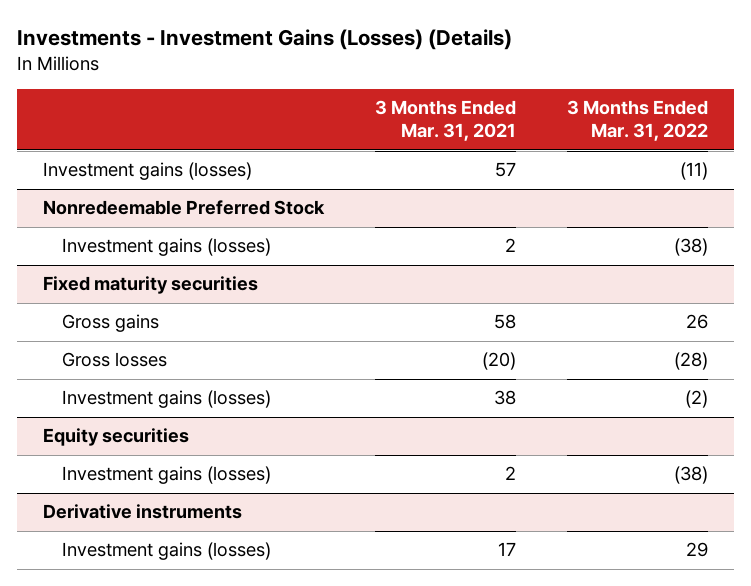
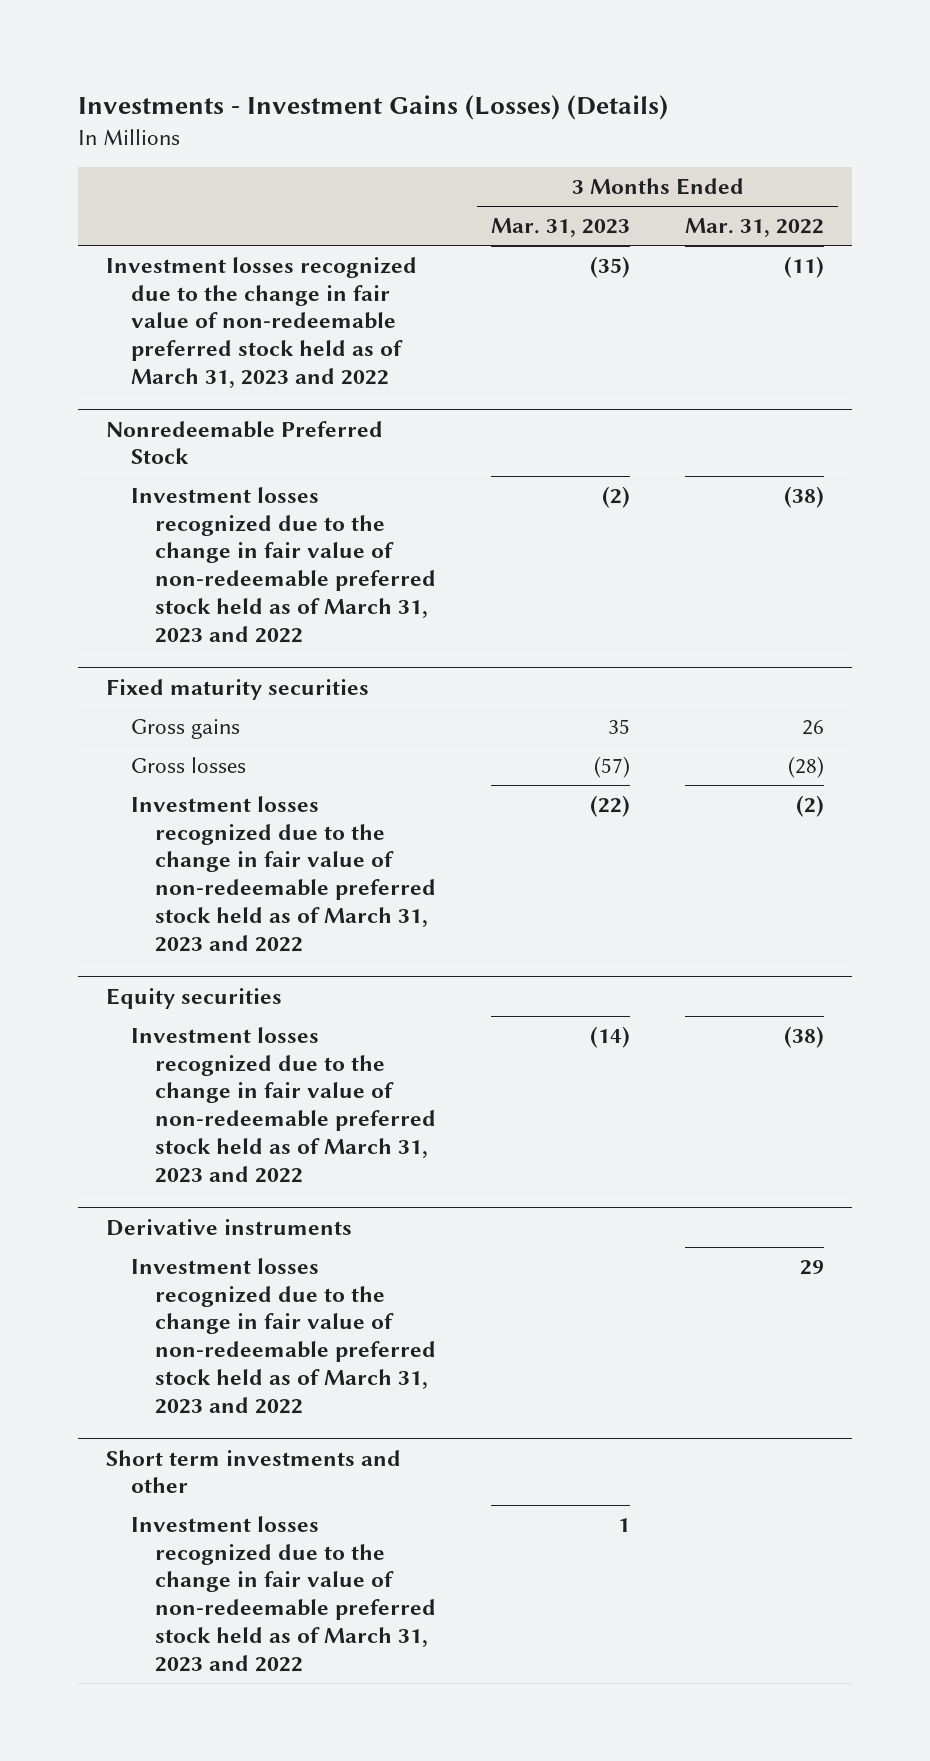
- | 3 Months Ended Mar. 31, 2021 | 3 Months Ended Mar. 31, 2022
+ | 3 Months Ended Mar. 31, 2023 | 3 Months Ended Mar. 31, 2022
- Investment gains (losses) | 57 | (11)
+ Investment losses recognized due to the change in fair value of non-redeemable preferred stock held as of March 31, 2023 and 2022 | (35) | (11)
@ Nonredeemable Preferred Stock
- Investment gains (losses) | 2 | (38)
+ Investment losses recognized due to the change in fair value of non-redeemable preferred stock held as of March 31, 2023 and 2022 | (2) | (38)
@ Fixed maturity securities
- Investment gains (losses) | 38 | (2)
+ Investment losses recognized due to the change in fair value of non-redeemable preferred stock held as of March 31, 2023 and 2022 | (22) | (2)
@ Equity securities
- Investment gains (losses) | 2 | (38)
+ Investment losses recognized due to the change in fair value of non-redeemable preferred stock held as of March 31, 2023 and 2022 | (14) | (38)
@ Derivative instruments
- Investment gains (losses) | 17 | 29
+ Investment losses recognized due to the change in fair value of non-redeemable preferred stock held as of March 31, 2023 and 2022 | | 29
+ Short term investments and other
+ Investment losses recognized due to the change in fair value of non-redeemable preferred stock held as of March 31, 2023 and 2022 | 1 |

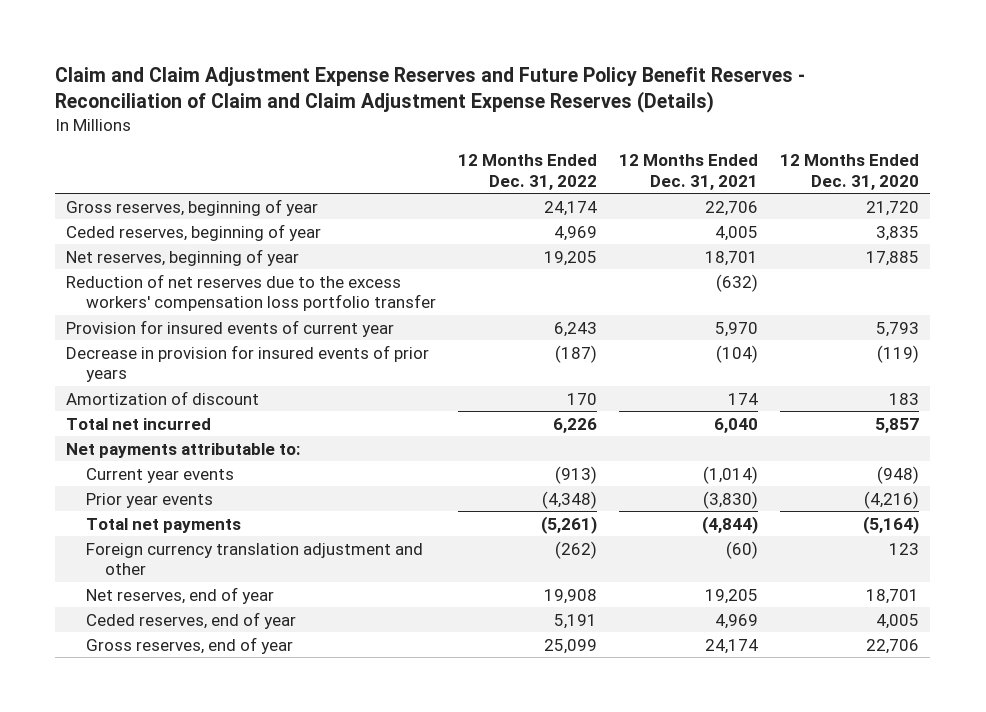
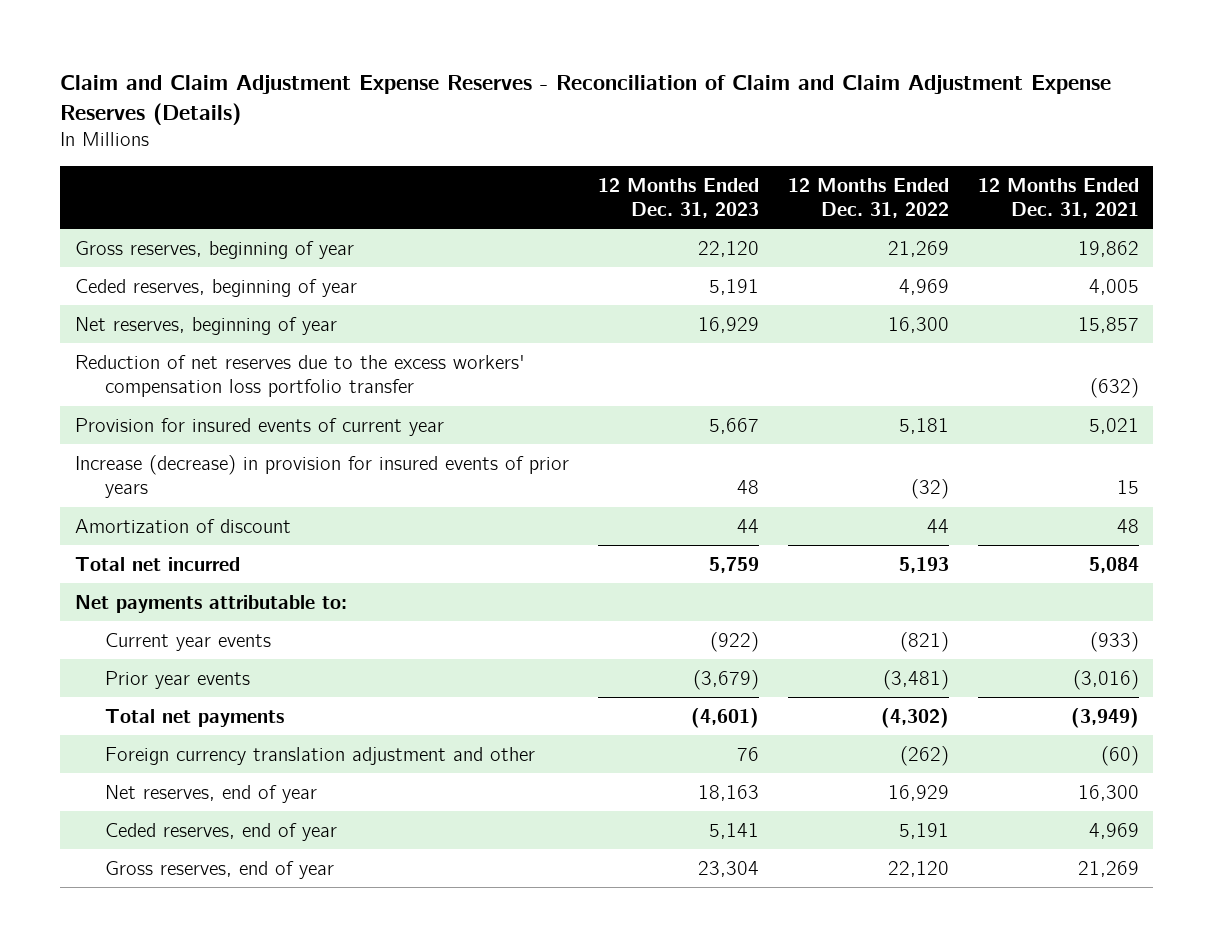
- Claim and Claim Adjustment Expense Reserves and Future Policy Benefit Reserves - Reconciliation of Claim and Claim Adjustment Expense Reserves (Details)
+ Claim and Claim Adjustment Expense Reserves - Reconciliation of Claim and Claim Adjustment Expense Reserves (Details)
- | 12 Months Ended Dec. 31, 2022 | 12 Months Ended Dec. 31, 2021 | 12 Months Ended Dec. 31, 2020
+ | 12 Months Ended Dec. 31, 2023 | 12 Months Ended Dec. 31, 2022 | 12 Months Ended Dec. 31, 2021
- Gross reserves, beginning of year | 24,174 | 22,706 | 21,720
+ Gross reserves, beginning of year | 22,120 | 21,269 | 19,862
- Net reserves, beginning of year | 19,205 | 18,701 | 17,885
+ Net reserves, beginning of year | 16,929 | 16,300 | 15,857
- Provision for insured events of current year | 6,243 | 5,970 | 5,793
- Decrease in provision for insured events of prior years | (187) | (104) | (119)
- Amortization of discount | 170 | 174 | 183
- Total net incurred | 6,226 | 6,040 | 5,857
+ Provision for insured events of current year | 5,667 | 5,181 | 5,021
+ Increase (decrease) in provision for insured events of prior years | 48 | (32) | 15
+ Amortization of discount | 44 | 44 | 48
+ Total net incurred | 5,759 | 5,193 | 5,084
- Current year events | (913) | (1,014) | (948)
- Prior year events | (4,348) | (3,830) | (4,216)
- Total net payments | (5,261) | (4,844) | (5,164)
+ Current year events | (922) | (821) | (933)
+ Prior year events | (3,679) | (3,481) | (3,016)
+ Total net payments | (4,601) | (4,302) | (3,949)
- Net reserves, end of year | 19,908 | 19,205 | 18,701
+ Net reserves, end of year | 18,163 | 16,929 | 16,300
- Gross reserves, end of year | 25,099 | 24,174 | 22,706
+ Gross reserves, end of year | 23,304 | 22,120 | 21,269

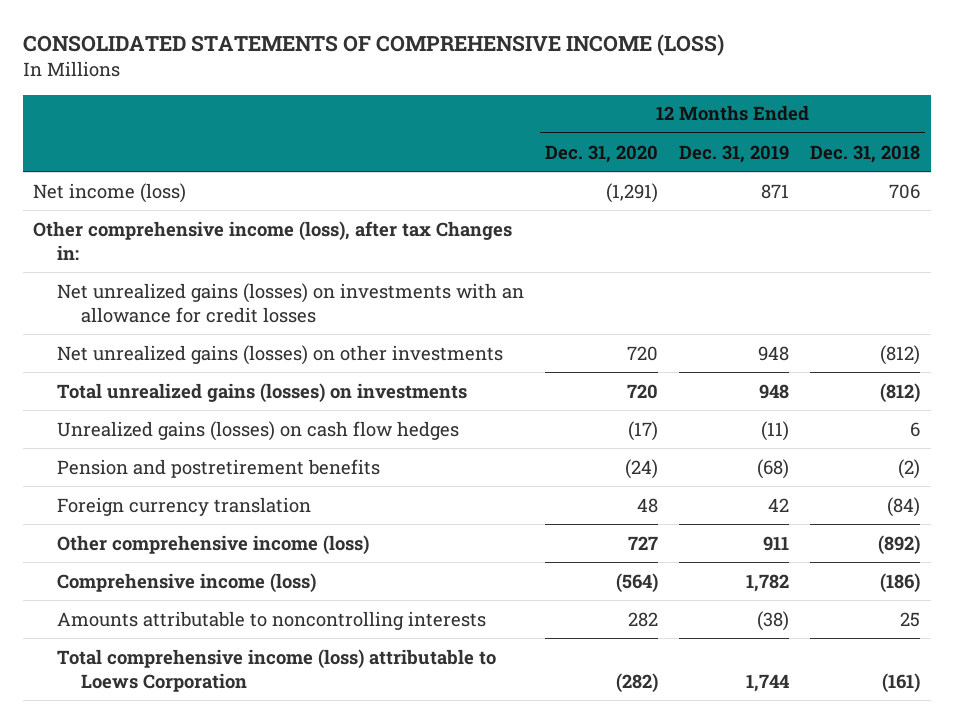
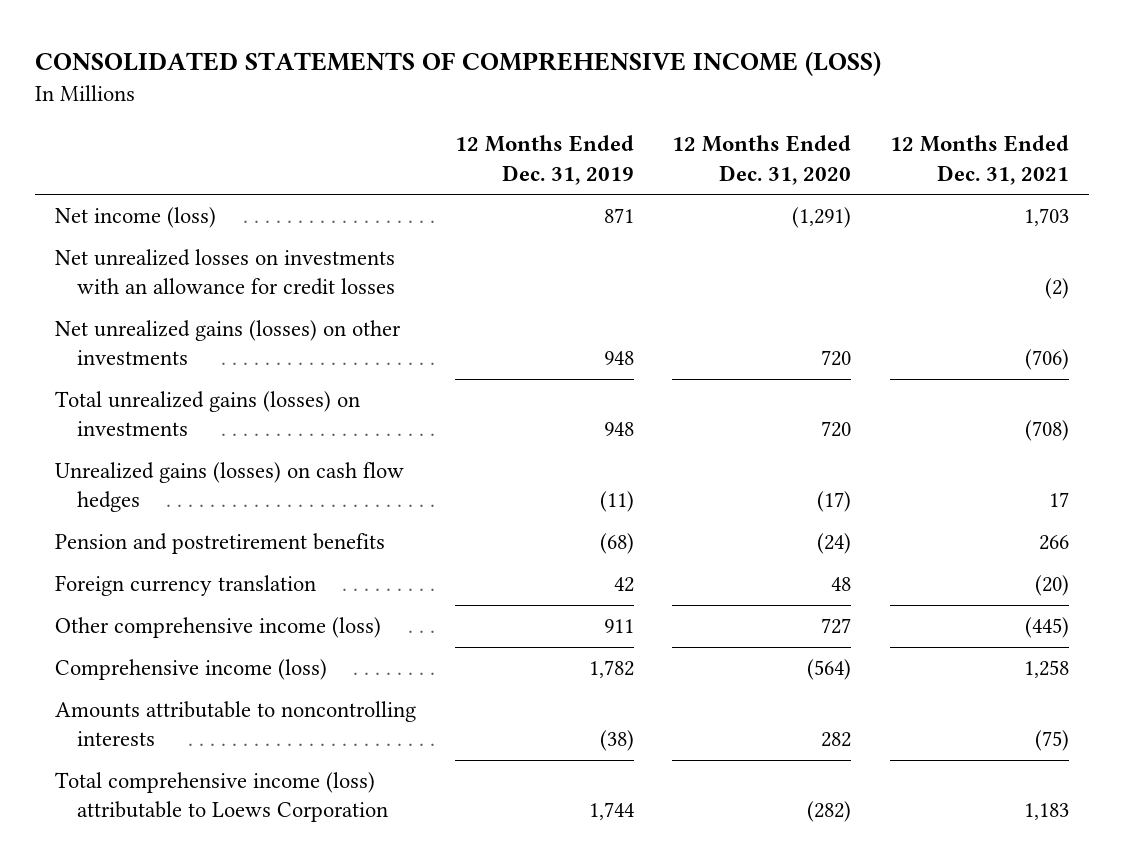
- | 12 Months Ended Dec. 31, 2020 | 12 Months Ended Dec. 31, 2019 | 12 Months Ended Dec. 31, 2018
+ | 12 Months Ended Dec. 31, 2019 | 12 Months Ended Dec. 31, 2020 | 12 Months Ended Dec. 31, 2021
- Other comprehensive income (loss), after tax Changes in:
- Net unrealized gains (losses) on investments with an allowance for credit losses
+ Net unrealized losses on investments with an allowance for credit losses | | | (2)

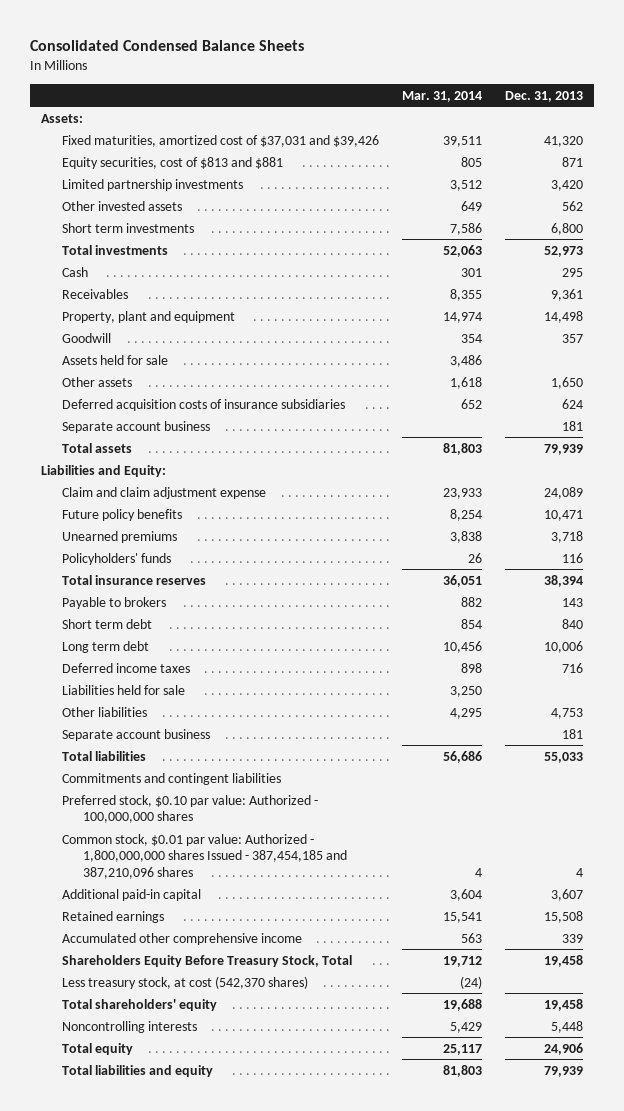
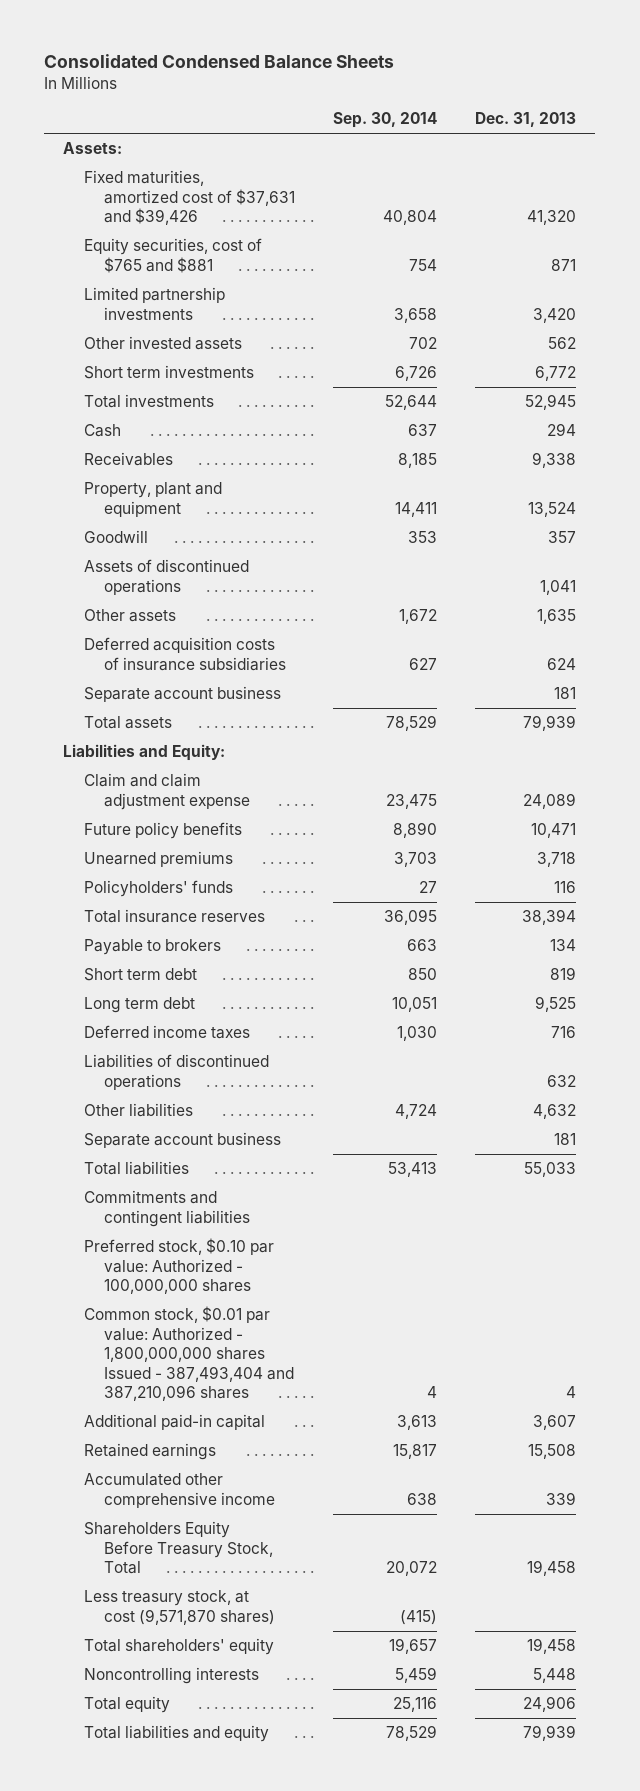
- | Mar. 31, 2014 | Dec. 31, 2013
+ | Sep. 30, 2014 | Dec. 31, 2013
- Fixed maturities, amortized cost of $37,031 and $39,426 | 39,511 | 41,320
- Equity securities, cost of $813 and $881 | 805 | 871
+ Fixed maturities, amortized cost of $37,631 and $39,426 | 40,804 | 41,320
+ Equity securities, cost of $765 and $881 | 754 | 871
- Short term investments | 7,586 | 6,800
- Total investments | 52,063 | 52,973
- Cash | 301 | 295
- Receivables | 8,355 | 9,361
- Property, plant and equipment | 14,974 | 14,498
+ Short term investments | 6,726 | 6,772
+ Total investments | 52,644 | 52,945
+ Cash | 637 | 294
+ Receivables | 8,185 | 9,338
+ Property, plant and equipment | 14,411 | 13,524
- Assets held for sale | 3,486 |
- Other assets | 1,618 | 1,650
+ Assets of discontinued operations | | 1,041
+ Other assets | 1,672 | 1,635
- Payable to brokers | 882 | 143
- Short term debt | 854 | 840
- Long term debt | 10,456 | 10,006
+ Payable to brokers | 663 | 134
+ Short term debt | 850 | 819
+ Long term debt | 10,051 | 9,525
- Liabilities held for sale | 3,250 |
- Other liabilities | 4,295 | 4,753
+ Liabilities of discontinued operations | | 632
+ Other liabilities | 4,724 | 4,632
- Common stock, $0.01 par value: Authorized - 1,800,000,000 shares Issued - 387,454,185 and 387,210,096 shares | 4 | 4
+ Common stock, $0.01 par value: Authorized - 1,800,000,000 shares Issued - 387,493,404 and 387,210,096 shares | 4 | 4
- Less treasury stock, at cost (542,370 shares) | (24) |
+ Less treasury stock, at cost (9,571,870 shares) | (415) |

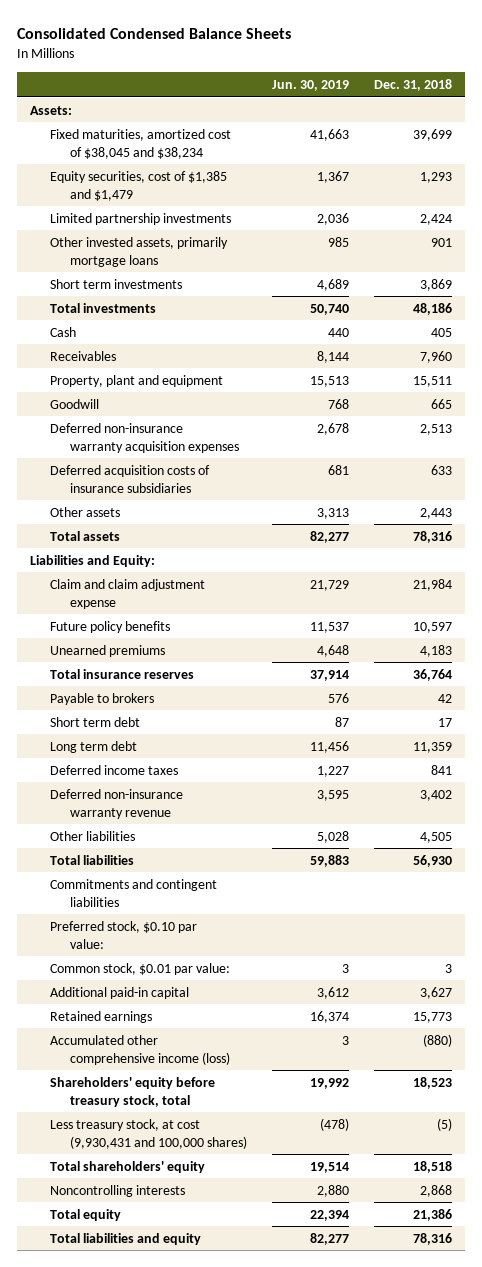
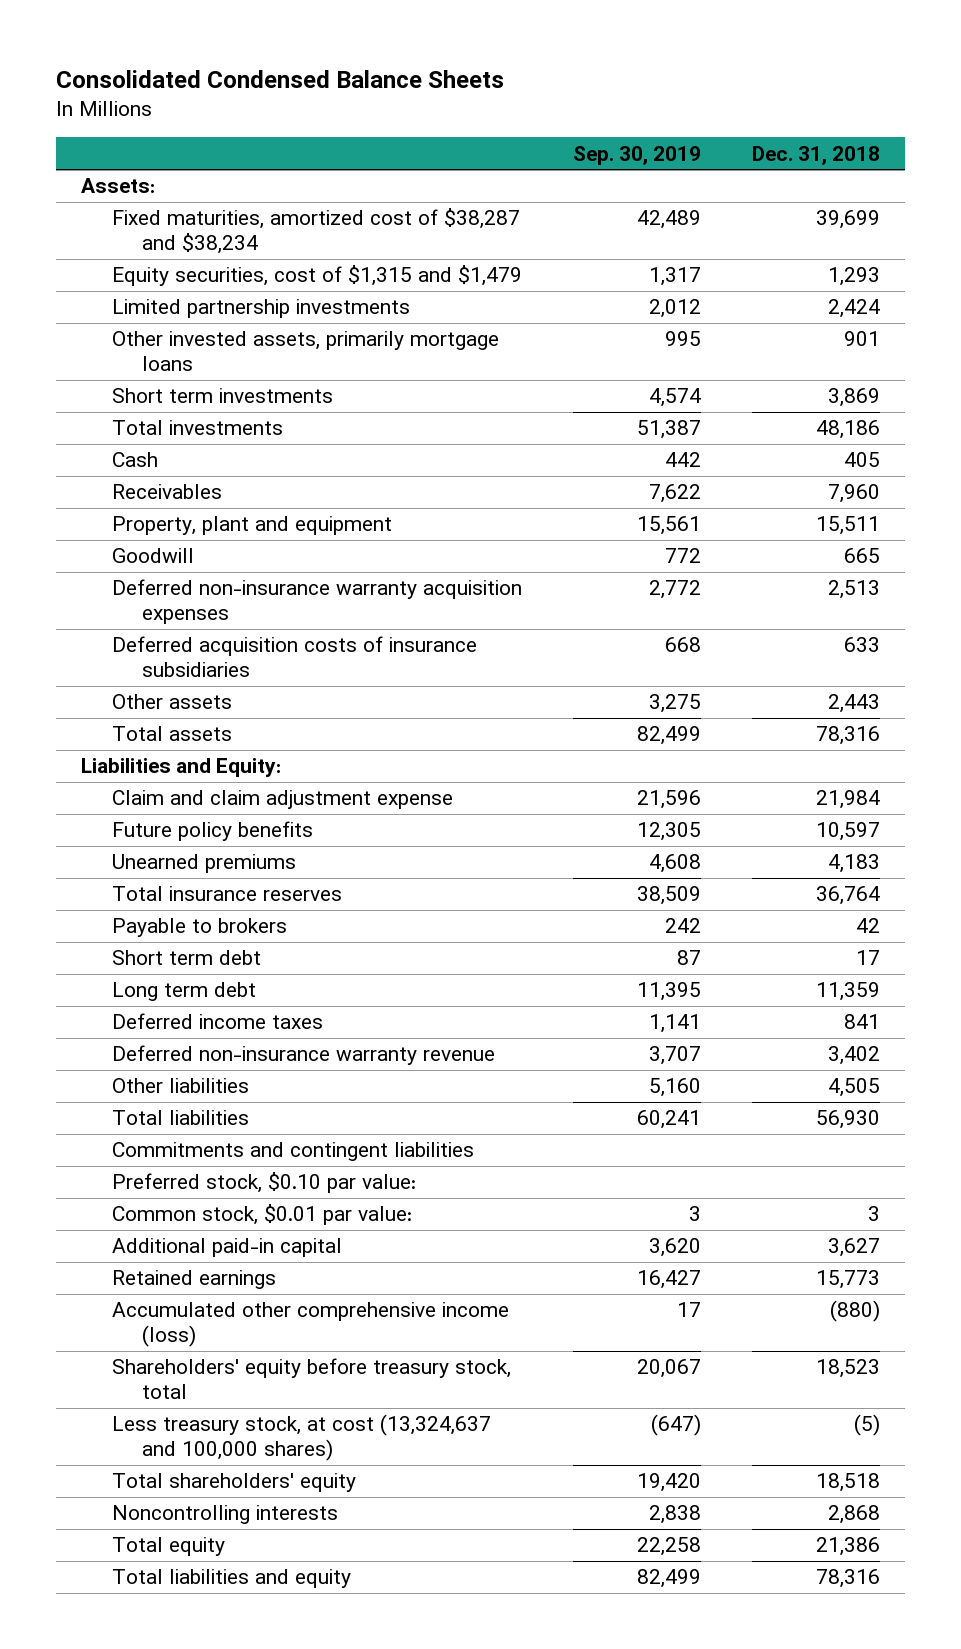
- | Jun. 30, 2019 | Dec. 31, 2018
+ | Sep. 30, 2019 | Dec. 31, 2018
- Fixed maturities, amortized cost of $38,045 and $38,234 | 41,663 | 39,699
- Equity securities, cost of $1,385 and $1,479 | 1,367 | 1,293
+ Fixed maturities, amortized cost of $38,287 and $38,234 | 42,489 | 39,699
+ Equity securities, cost of $1,315 and $1,479 | 1,317 | 1,293
- Less treasury stock, at cost (9,930,431 and 100,000 shares) | (478) | (5)
+ Less treasury stock, at cost (13,324,637 and 100,000 shares) | (647) | (5)

